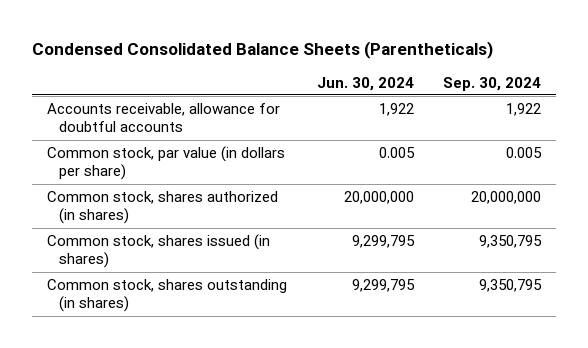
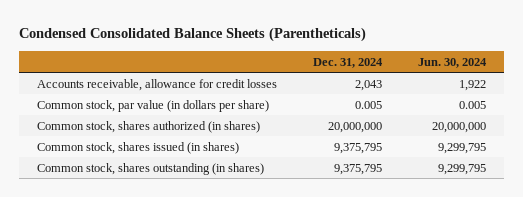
- | Jun. 30, 2024 | Sep. 30, 2024
+ | Dec. 31, 2024 | Jun. 30, 2024
- Accounts receivable, allowance for doubtful accounts | 1,922 | 1,922
+ Accounts receivable, allowance for credit losses | 2,043 | 1,922

